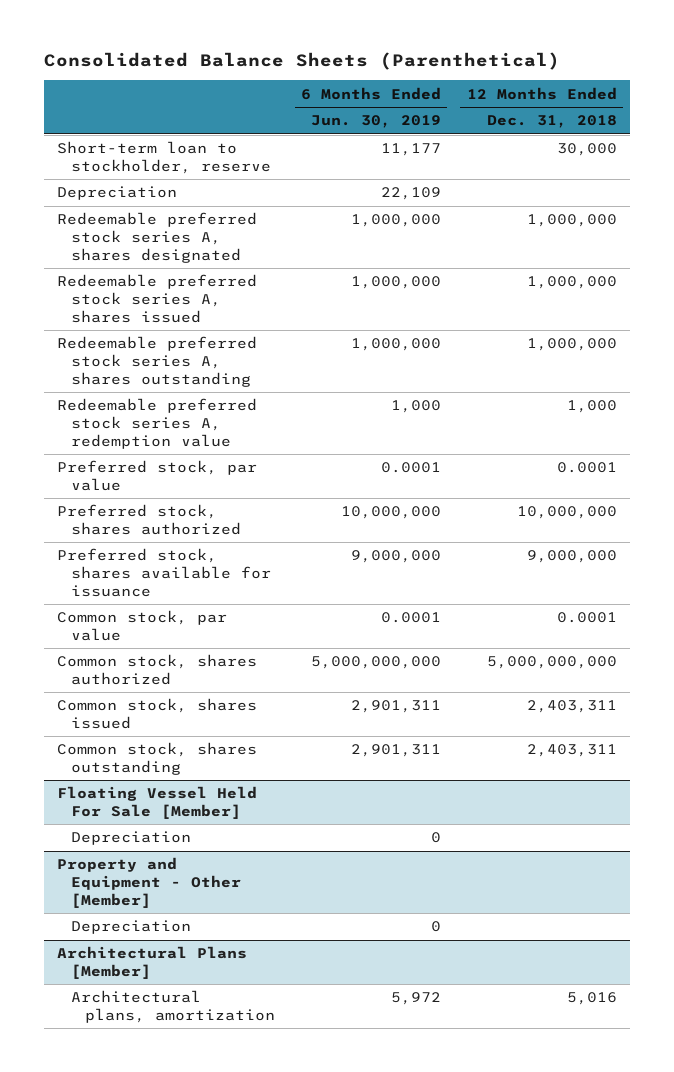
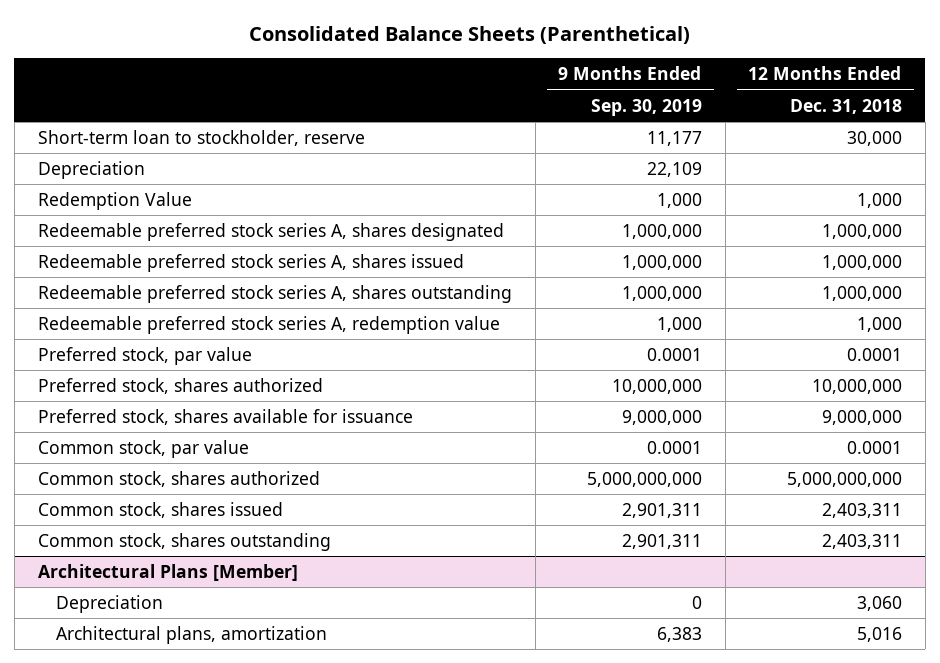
- | 6 Months Ended Jun. 30, 2019 | 12 Months Ended Dec. 31, 2018
+ | 9 Months Ended Sep. 30, 2019 | 12 Months Ended Dec. 31, 2018
+ Redemption Value | 1,000 | 1,000
- Floating Vessel Held For Sale [Member]
- Depreciation | 0 |
- Property and Equipment - Other [Member]
- Depreciation | 0 |
@ Architectural Plans [Member]
+ Depreciation | 0 | 3,060

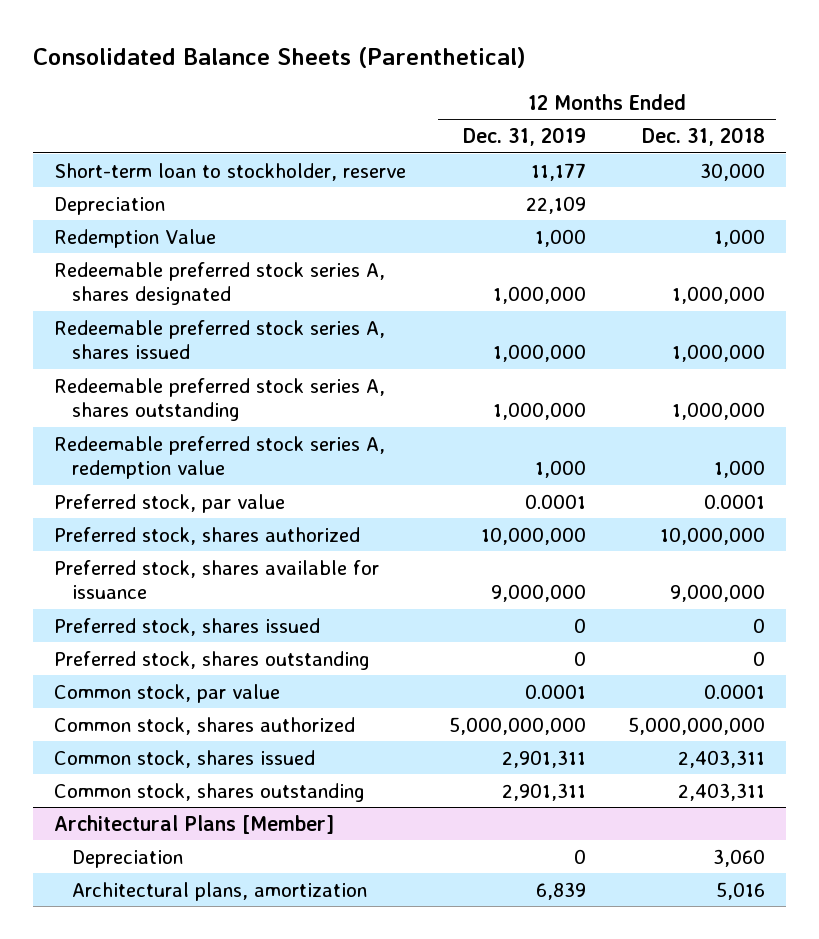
- | 9 Months Ended Sep. 30, 2019 | 12 Months Ended Dec. 31, 2018
+ | 12 Months Ended Dec. 31, 2019 | 12 Months Ended Dec. 31, 2018
+ Preferred stock, shares issued | 0 | 0
+ Preferred stock, shares outstanding | 0 | 0

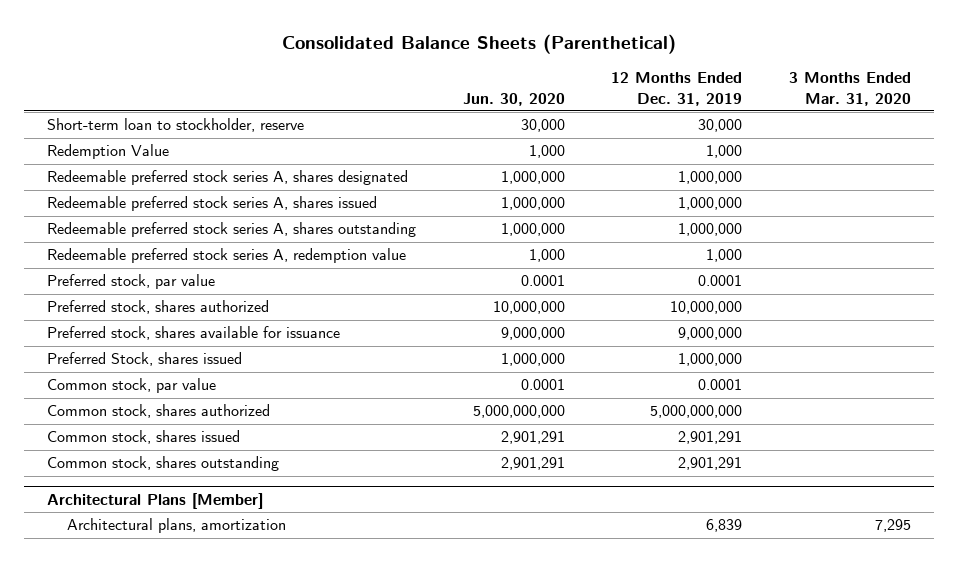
- | 12 Months Ended Dec. 31, 2019 | 12 Months Ended Dec. 31, 2018
+ | Jun. 30, 2020 | 12 Months Ended Dec. 31, 2019 | 3 Months Ended Mar. 31, 2020
- Short-term loan to stockholder, reserve | 11,177 | 30,000
- Depreciation | 22,109 |
+ Short-term loan to stockholder, reserve | 30,000 | 30,000 |
- Preferred stock, shares issued | 0 | 0
- Preferred stock, shares outstanding | 0 | 0
+ Preferred Stock, shares issued | 1,000,000 | 1,000,000 |
- Common stock, shares issued | 2,901,311 | 2,403,311
- Common stock, shares outstanding | 2,901,311 | 2,403,311
+ Common stock, shares issued | 2,901,291 | 2,901,291 |
+ Common stock, shares outstanding | 2,901,291 | 2,901,291 |
@ Architectural Plans [Member]
- Depreciation | 0 | 3,060

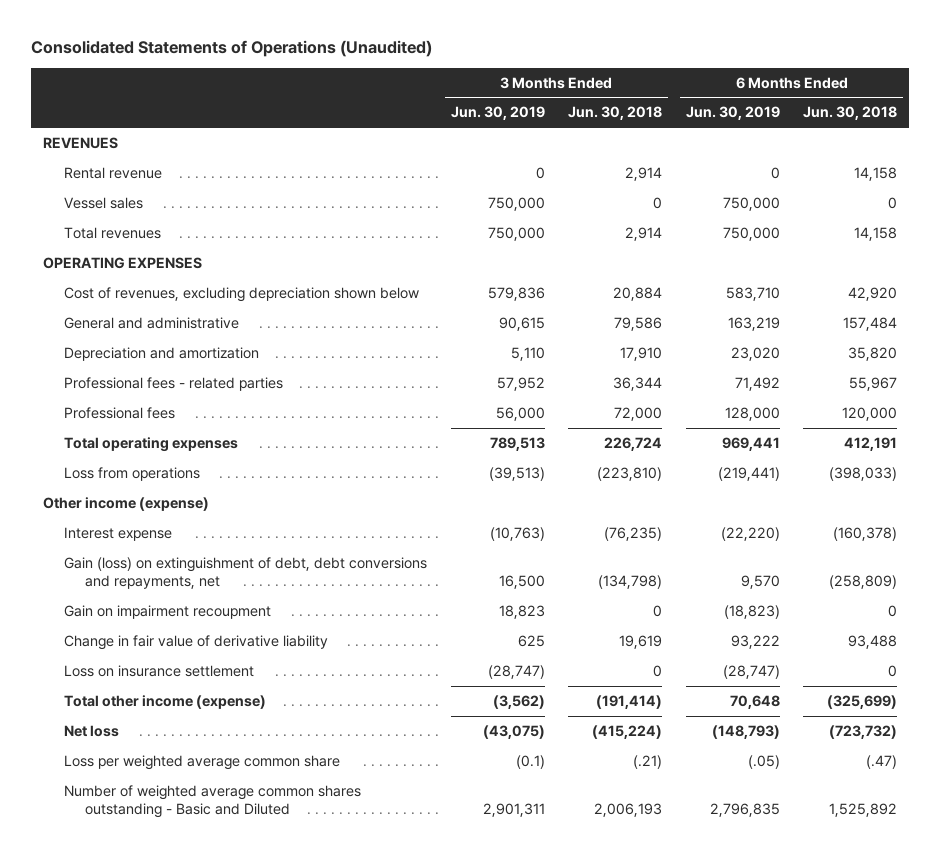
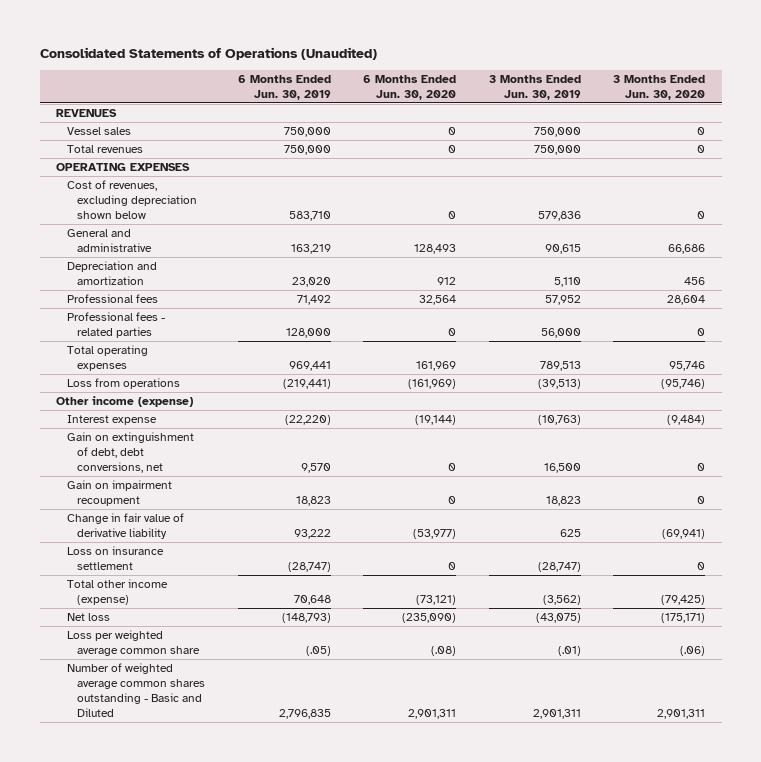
- | 3 Months Ended Jun. 30, 2019 | 3 Months Ended Jun. 30, 2018 | 6 Months Ended Jun. 30, 2019 | 6 Months Ended Jun. 30, 2018
+ | 6 Months Ended Jun. 30, 2019 | 6 Months Ended Jun. 30, 2020 | 3 Months Ended Jun. 30, 2019 | 3 Months Ended Jun. 30, 2020
- Rental revenue | 0 | 2,914 | 0 | 14,158
- Professional fees - related parties | 57,952 | 36,344 | 71,492 | 55,967
- Professional fees | 56,000 | 72,000 | 128,000 | 120,000
+ Professional fees | 71,492 | 32,564 | 57,952 | 28,604
+ Professional fees - related parties | 128,000 | 0 | 56,000 | 0
- Gain (loss) on extinguishment of debt, debt conversions and repayments, net | 16,500 | (134,798) | 9,570 | (258,809)
- Gain on impairment recoupment | 18,823 | 0 | (18,823) | 0
+ Gain on extinguishment of debt, debt conversions, net | 9,570 | 0 | 16,500 | 0
+ Gain on impairment recoupment | 18,823 | 0 | 18,823 | 0
- Loss per weighted average common share | (0.1) | (.21) | (.05) | (.47)
+ Loss per weighted average common share | (.05) | (.08) | (.01) | (.06)

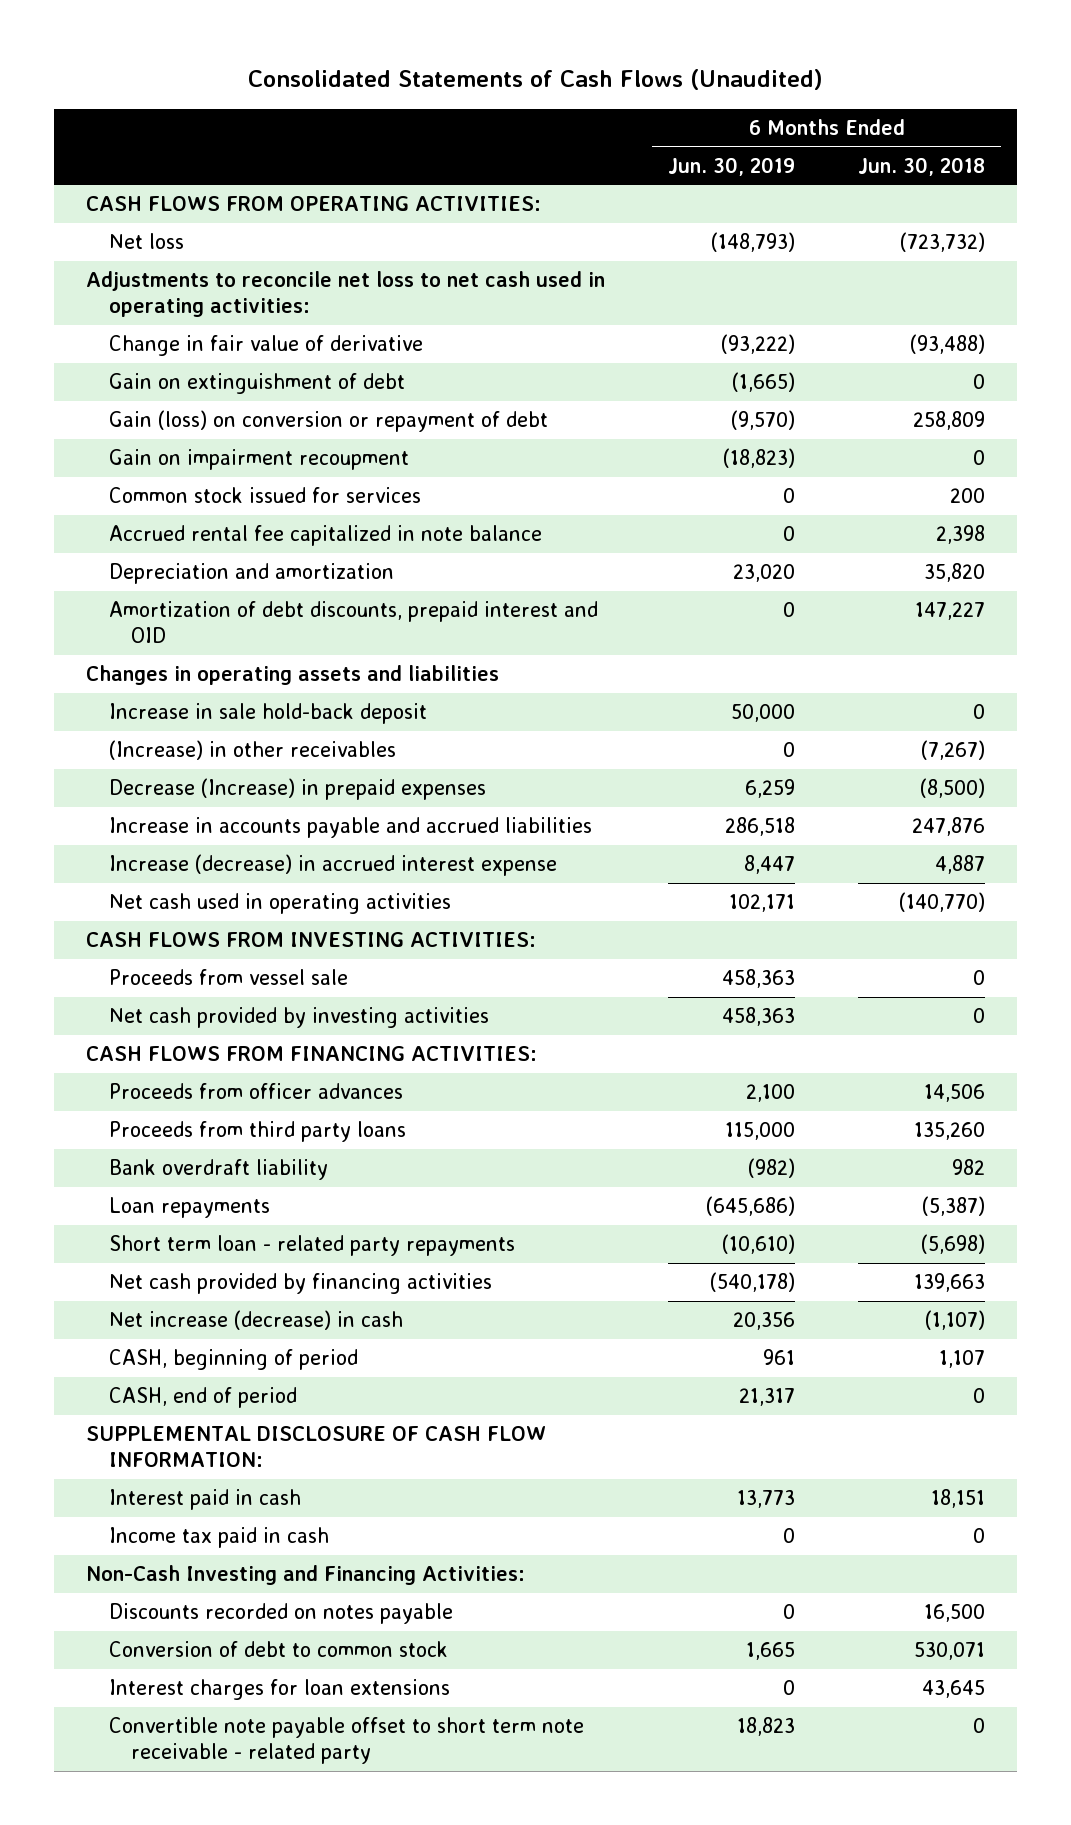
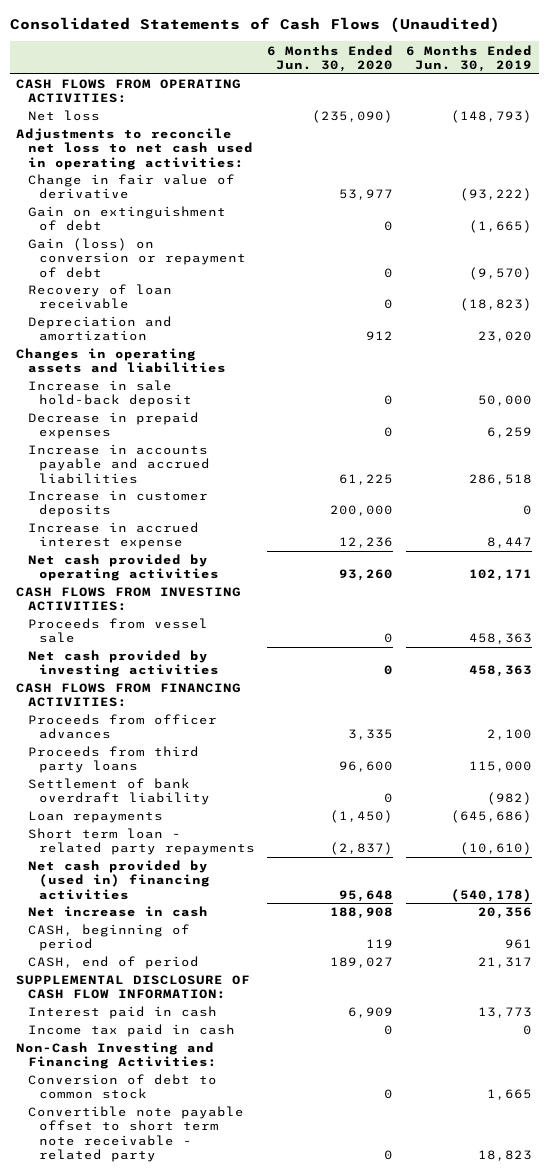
- | 6 Months Ended Jun. 30, 2019 | 6 Months Ended Jun. 30, 2018
+ | 6 Months Ended Jun. 30, 2020 | 6 Months Ended Jun. 30, 2019
- Gain on impairment recoupment | (18,823) | 0
- Common stock issued for services | 0 | 200
- Accrued rental fee capitalized in note balance | 0 | 2,398
+ Recovery of loan receivable | 0 | (18,823)
- Amortization of debt discounts, prepaid interest and OID | 0 | 147,227
- (Increase) in other receivables | 0 | (7,267)
- Decrease (Increase) in prepaid expenses | 6,259 | (8,500)
+ Decrease in prepaid expenses | 0 | 6,259
- Increase (decrease) in accrued interest expense | 8,447 | 4,887
- Net cash used in operating activities | 102,171 | (140,770)
+ Increase in customer deposits | 200,000 | 0
+ Increase in accrued interest expense | 12,236 | 8,447
+ Net cash provided by operating activities | 93,260 | 102,171
- Bank overdraft liability | (982) | 982
+ Settlement of bank overdraft liability | 0 | (982)
- Net cash provided by financing activities | (540,178) | 139,663
- Net increase (decrease) in cash | 20,356 | (1,107)
+ Net cash provided by (used in) financing activities | 95,648 | (540,178)
+ Net increase in cash | 188,908 | 20,356
- Discounts recorded on notes payable | 0 | 16,500
- Interest charges for loan extensions | 0 | 43,645

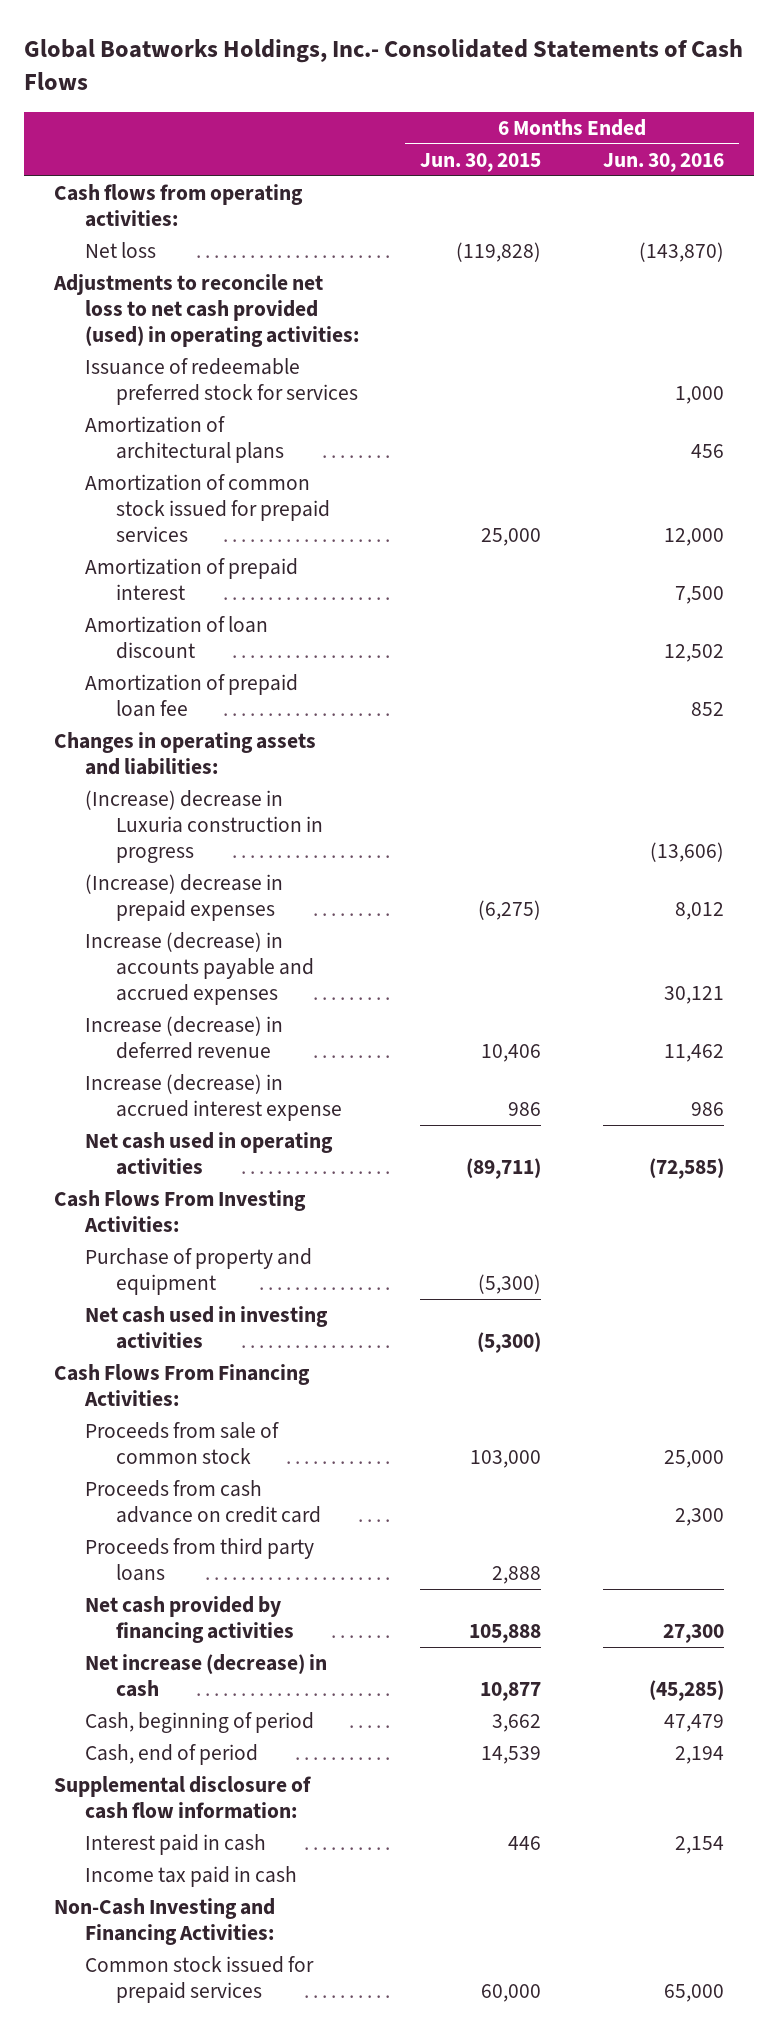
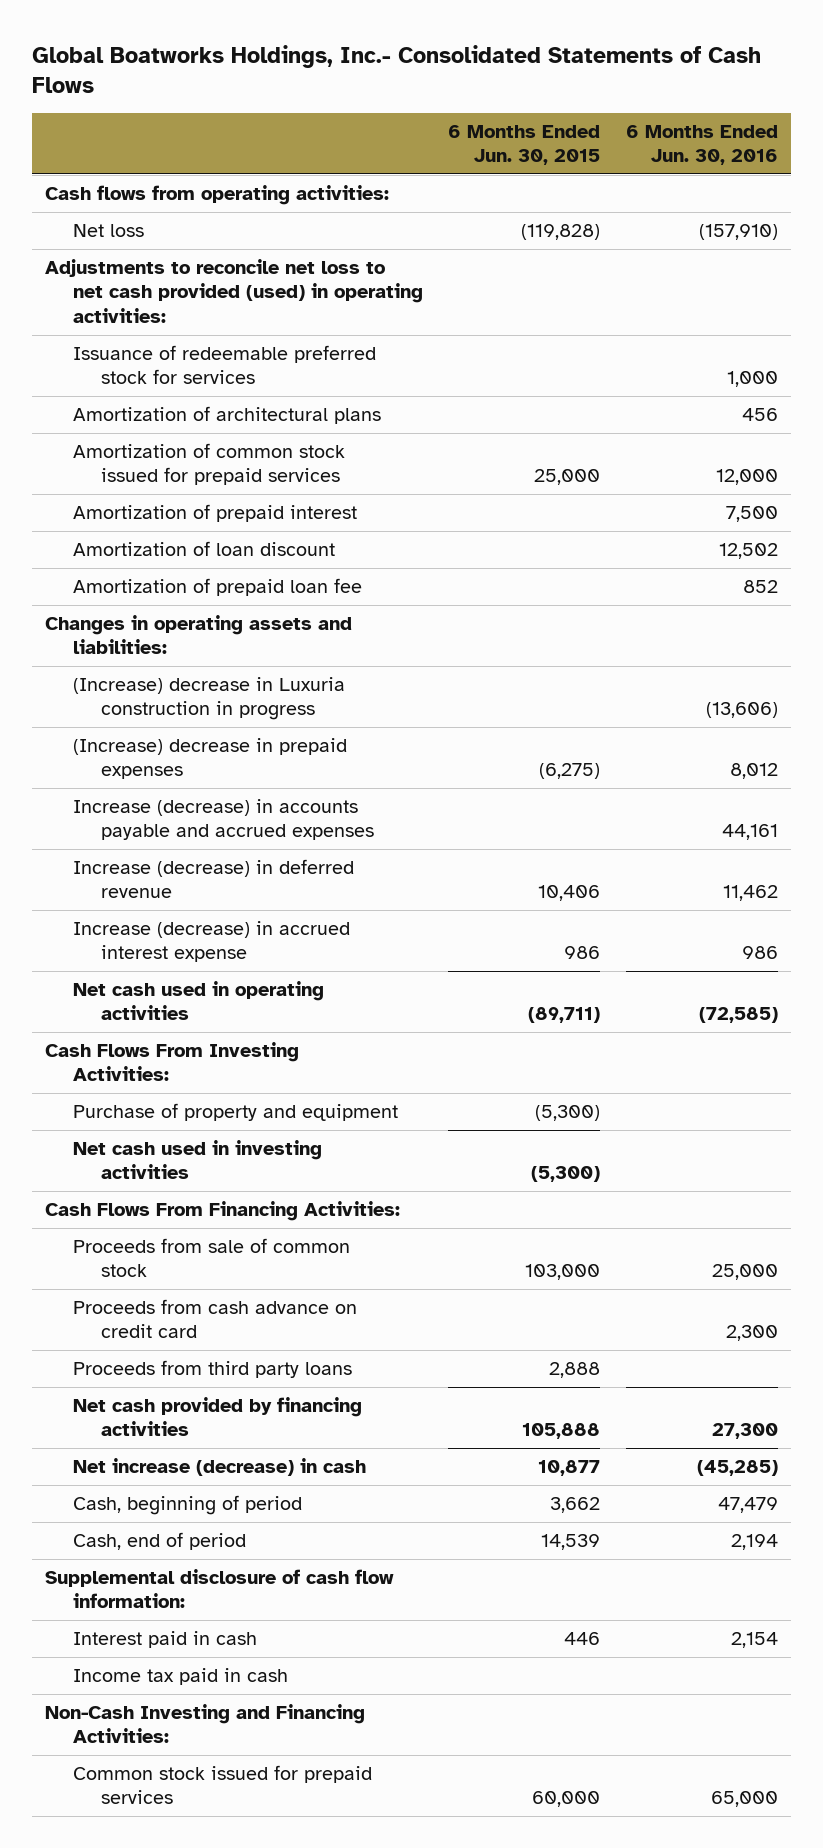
- Net loss | (119,828) | (143,870)
+ Net loss | (119,828) | (157,910)
- Increase (decrease) in accounts payable and accrued expenses | | 30,121
+ Increase (decrease) in accounts payable and accrued expenses | | 44,161

